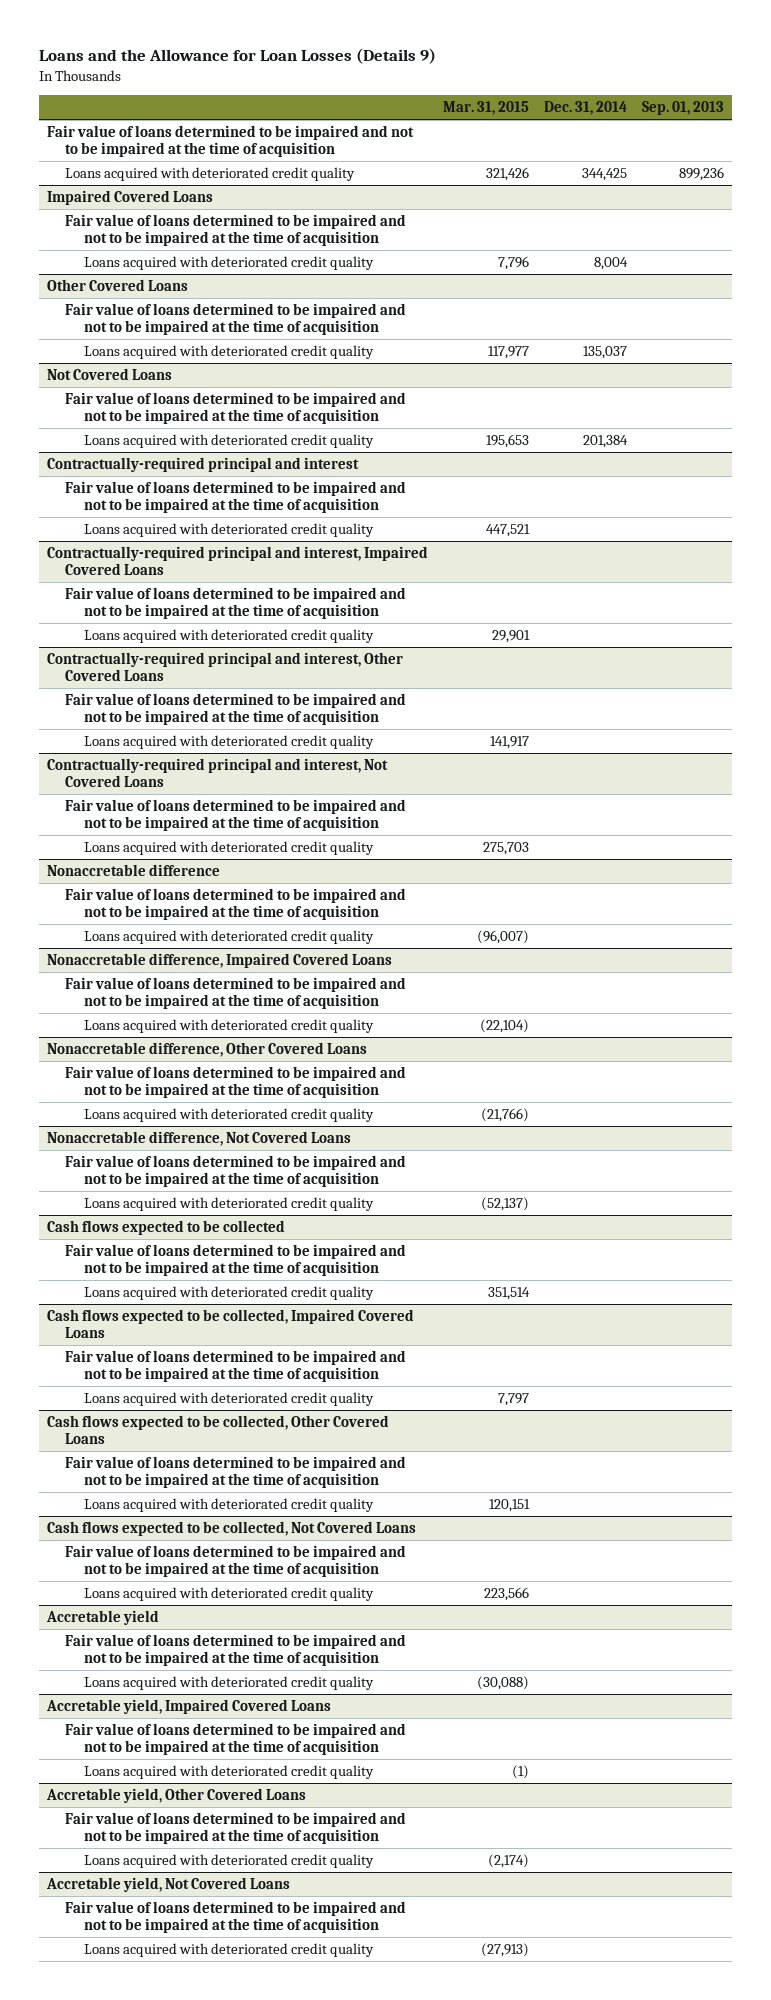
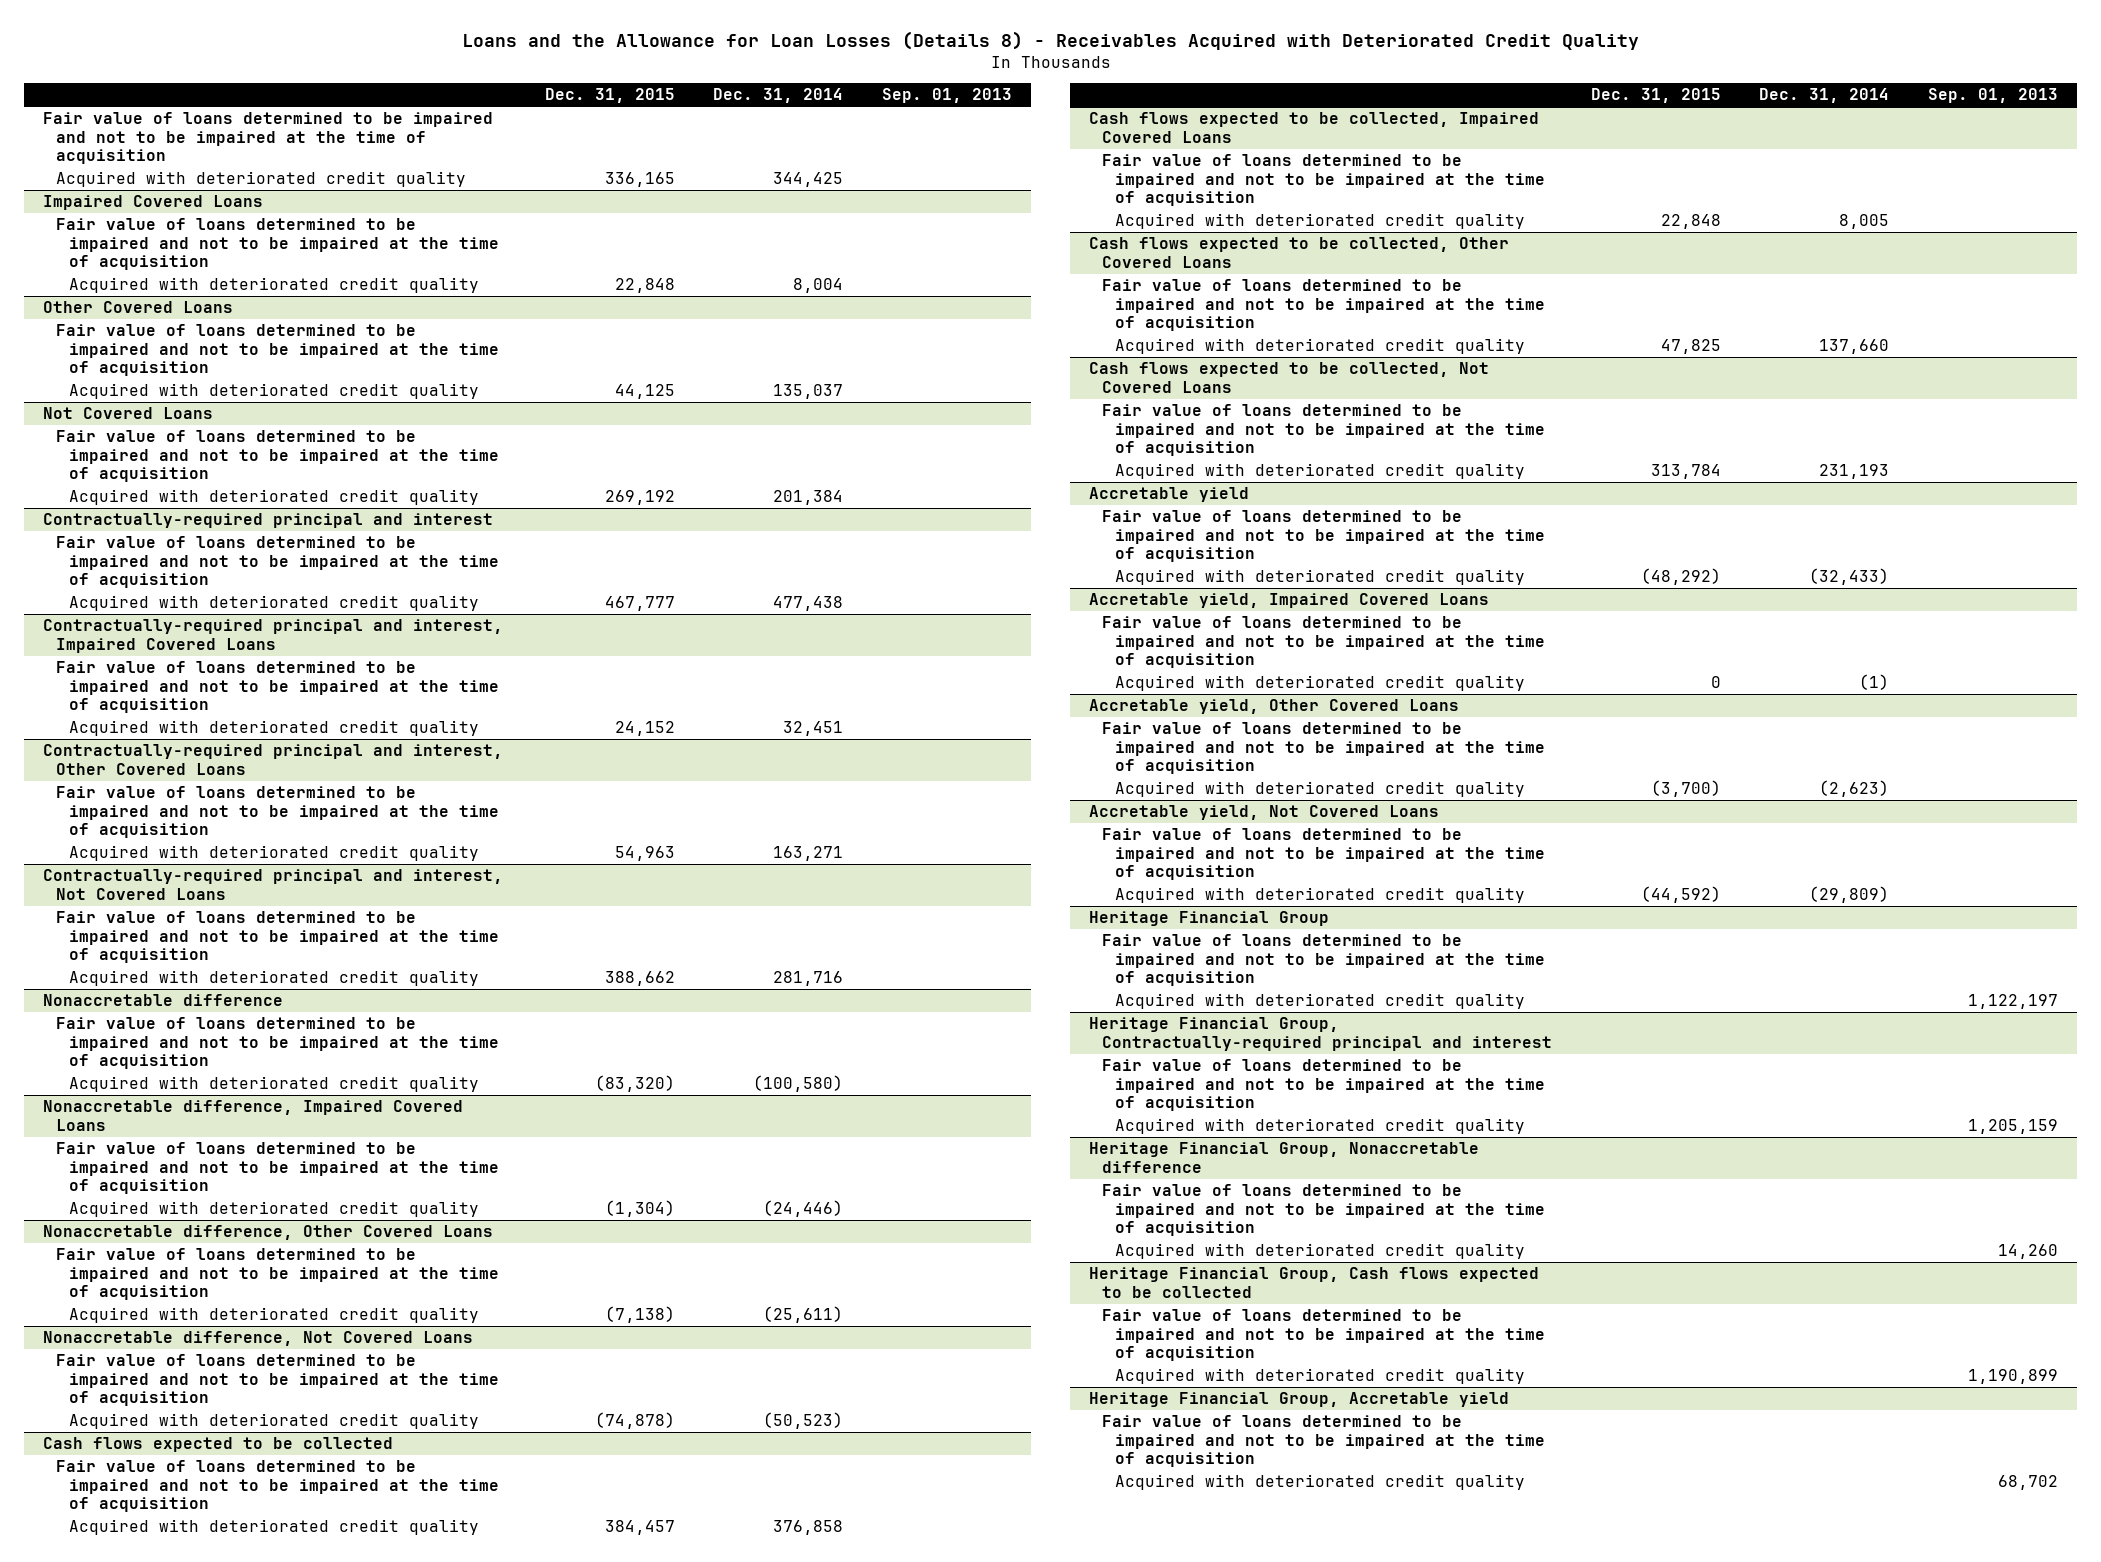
- Loans and the Allowance for Loan Losses (Details 9)
+ Loans and the Allowance for Loan Losses (Details 8) - Receivables Acquired with Deteriorated Credit Quality
- | Mar. 31, 2015 | Dec. 31, 2014 | Sep. 01, 2013
+ | Dec. 31, 2015 | Dec. 31, 2014 | Sep. 01, 2013
- Loans acquired with deteriorated credit quality | 321,426 | 344,425 | 899,236
+ Acquired with deteriorated credit quality | 336,165 | 344,425 |
@ Impaired Covered Loans
- Loans acquired with deteriorated credit quality | 7,796 | 8,004 |
+ Acquired with deteriorated credit quality | 22,848 | 8,004 |
@ Other Covered Loans
- Loans acquired with deteriorated credit quality | 117,977 | 135,037 |
+ Acquired with deteriorated credit quality | 44,125 | 135,037 |
@ Not Covered Loans
- Loans acquired with deteriorated credit quality | 195,653 | 201,384 |
+ Acquired with deteriorated credit quality | 269,192 | 201,384 |
@ Contractually-required principal and interest
- Loans acquired with deteriorated credit quality | 447,521 | |
+ Acquired with deteriorated credit quality | 467,777 | 477,438 |
@ Contractually-required principal and interest, Impaired Covered Loans
- Loans acquired with deteriorated credit quality | 29,901 | |
+ Acquired with deteriorated credit quality | 24,152 | 32,451 |
@ Contractually-required principal and interest, Other Covered Loans
- Loans acquired with deteriorated credit quality | 141,917 | |
+ Acquired with deteriorated credit quality | 54,963 | 163,271 |
@ Contractually-required principal and interest, Not Covered Loans
- Loans acquired with deteriorated credit quality | 275,703 | |
+ Acquired with deteriorated credit quality | 388,662 | 281,716 |
@ Nonaccretable difference
- Loans acquired with deteriorated credit quality | (96,007) | |
+ Acquired with deteriorated credit quality | (83,320) | (100,580) |
@ Nonaccretable difference, Impaired Covered Loans
- Loans acquired with deteriorated credit quality | (22,104) | |
+ Acquired with deteriorated credit quality | (1,304) | (24,446) |
@ Nonaccretable difference, Other Covered Loans
- Loans acquired with deteriorated credit quality | (21,766) | |
+ Acquired with deteriorated credit quality | (7,138) | (25,611) |
@ Nonaccretable difference, Not Covered Loans
- Loans acquired with deteriorated credit quality | (52,137) | |
+ Acquired with deteriorated credit quality | (74,878) | (50,523) |
@ Cash flows expected to be collected
- Loans acquired with deteriorated credit quality | 351,514 | |
+ Acquired with deteriorated credit quality | 384,457 | 376,858 |
@ Cash flows expected to be collected, Impaired Covered Loans
- Loans acquired with deteriorated credit quality | 7,797 | |
+ Acquired with deteriorated credit quality | 22,848 | 8,005 |
@ Cash flows expected to be collected, Other Covered Loans
- Loans acquired with deteriorated credit quality | 120,151 | |
+ Acquired with deteriorated credit quality | 47,825 | 137,660 |
@ Cash flows expected to be collected, Not Covered Loans
- Loans acquired with deteriorated credit quality | 223,566 | |
+ Acquired with deteriorated credit quality | 313,784 | 231,193 |
@ Accretable yield
- Loans acquired with deteriorated credit quality | (30,088) | |
+ Acquired with deteriorated credit quality | (48,292) | (32,433) |
@ Accretable yield, Impaired Covered Loans
- Loans acquired with deteriorated credit quality | (1) | |
+ Acquired with deteriorated credit quality | 0 | (1) |
@ Accretable yield, Other Covered Loans
- Loans acquired with deteriorated credit quality | (2,174) | |
+ Acquired with deteriorated credit quality | (3,700) | (2,623) |
@ Accretable yield, Not Covered Loans
- Loans acquired with deteriorated credit quality | (27,913) | |
+ Acquired with deteriorated credit quality | (44,592) | (29,809) |
+ Heritage Financial Group
+ Fair value of loans determined to be impaired and not to be impaired at the time of acquisition
+ Acquired with deteriorated credit quality | | | 1,122,197
+ Heritage Financial Group, Contractually-required principal and interest
+ Fair value of loans determined to be impaired and not to be impaired at the time of acquisition
+ Acquired with deteriorated credit quality | | | 1,205,159
+ Heritage Financial Group, Nonaccretable difference
+ Fair value of loans determined to be impaired and not to be impaired at the time of acquisition
+ Acquired with deteriorated credit quality | | | 14,260
+ Heritage Financial Group, Cash flows expected to be collected
+ Fair value of loans determined to be impaired and not to be impaired at the time of acquisition
+ Acquired with deteriorated credit quality | | | 1,190,899
+ Heritage Financial Group, Accretable yield
+ Fair value of loans determined to be impaired and not to be impaired at the time of acquisition
+ Acquired with deteriorated credit quality | | | 68,702

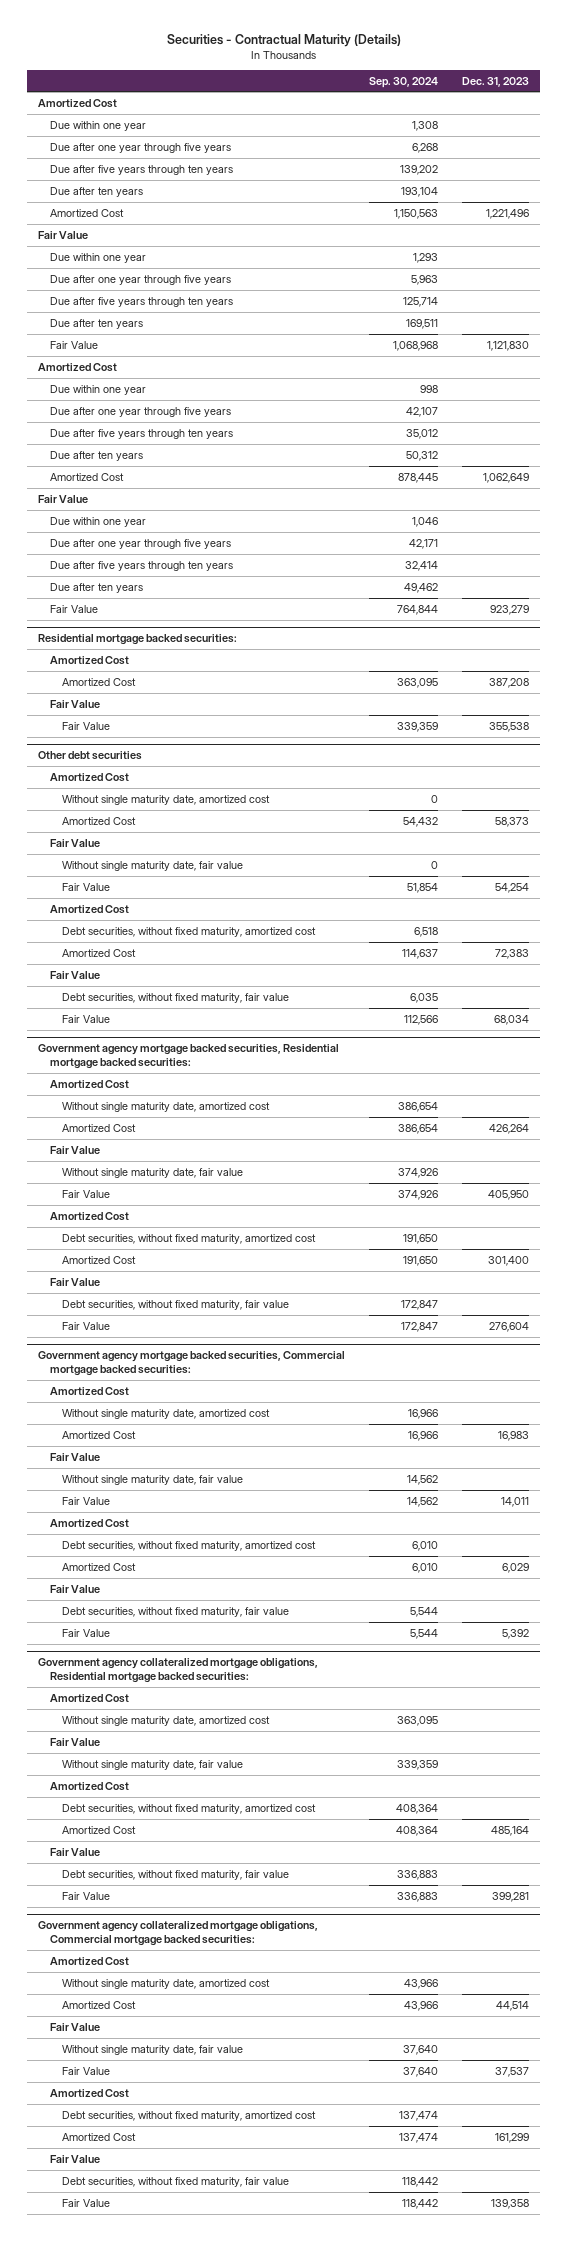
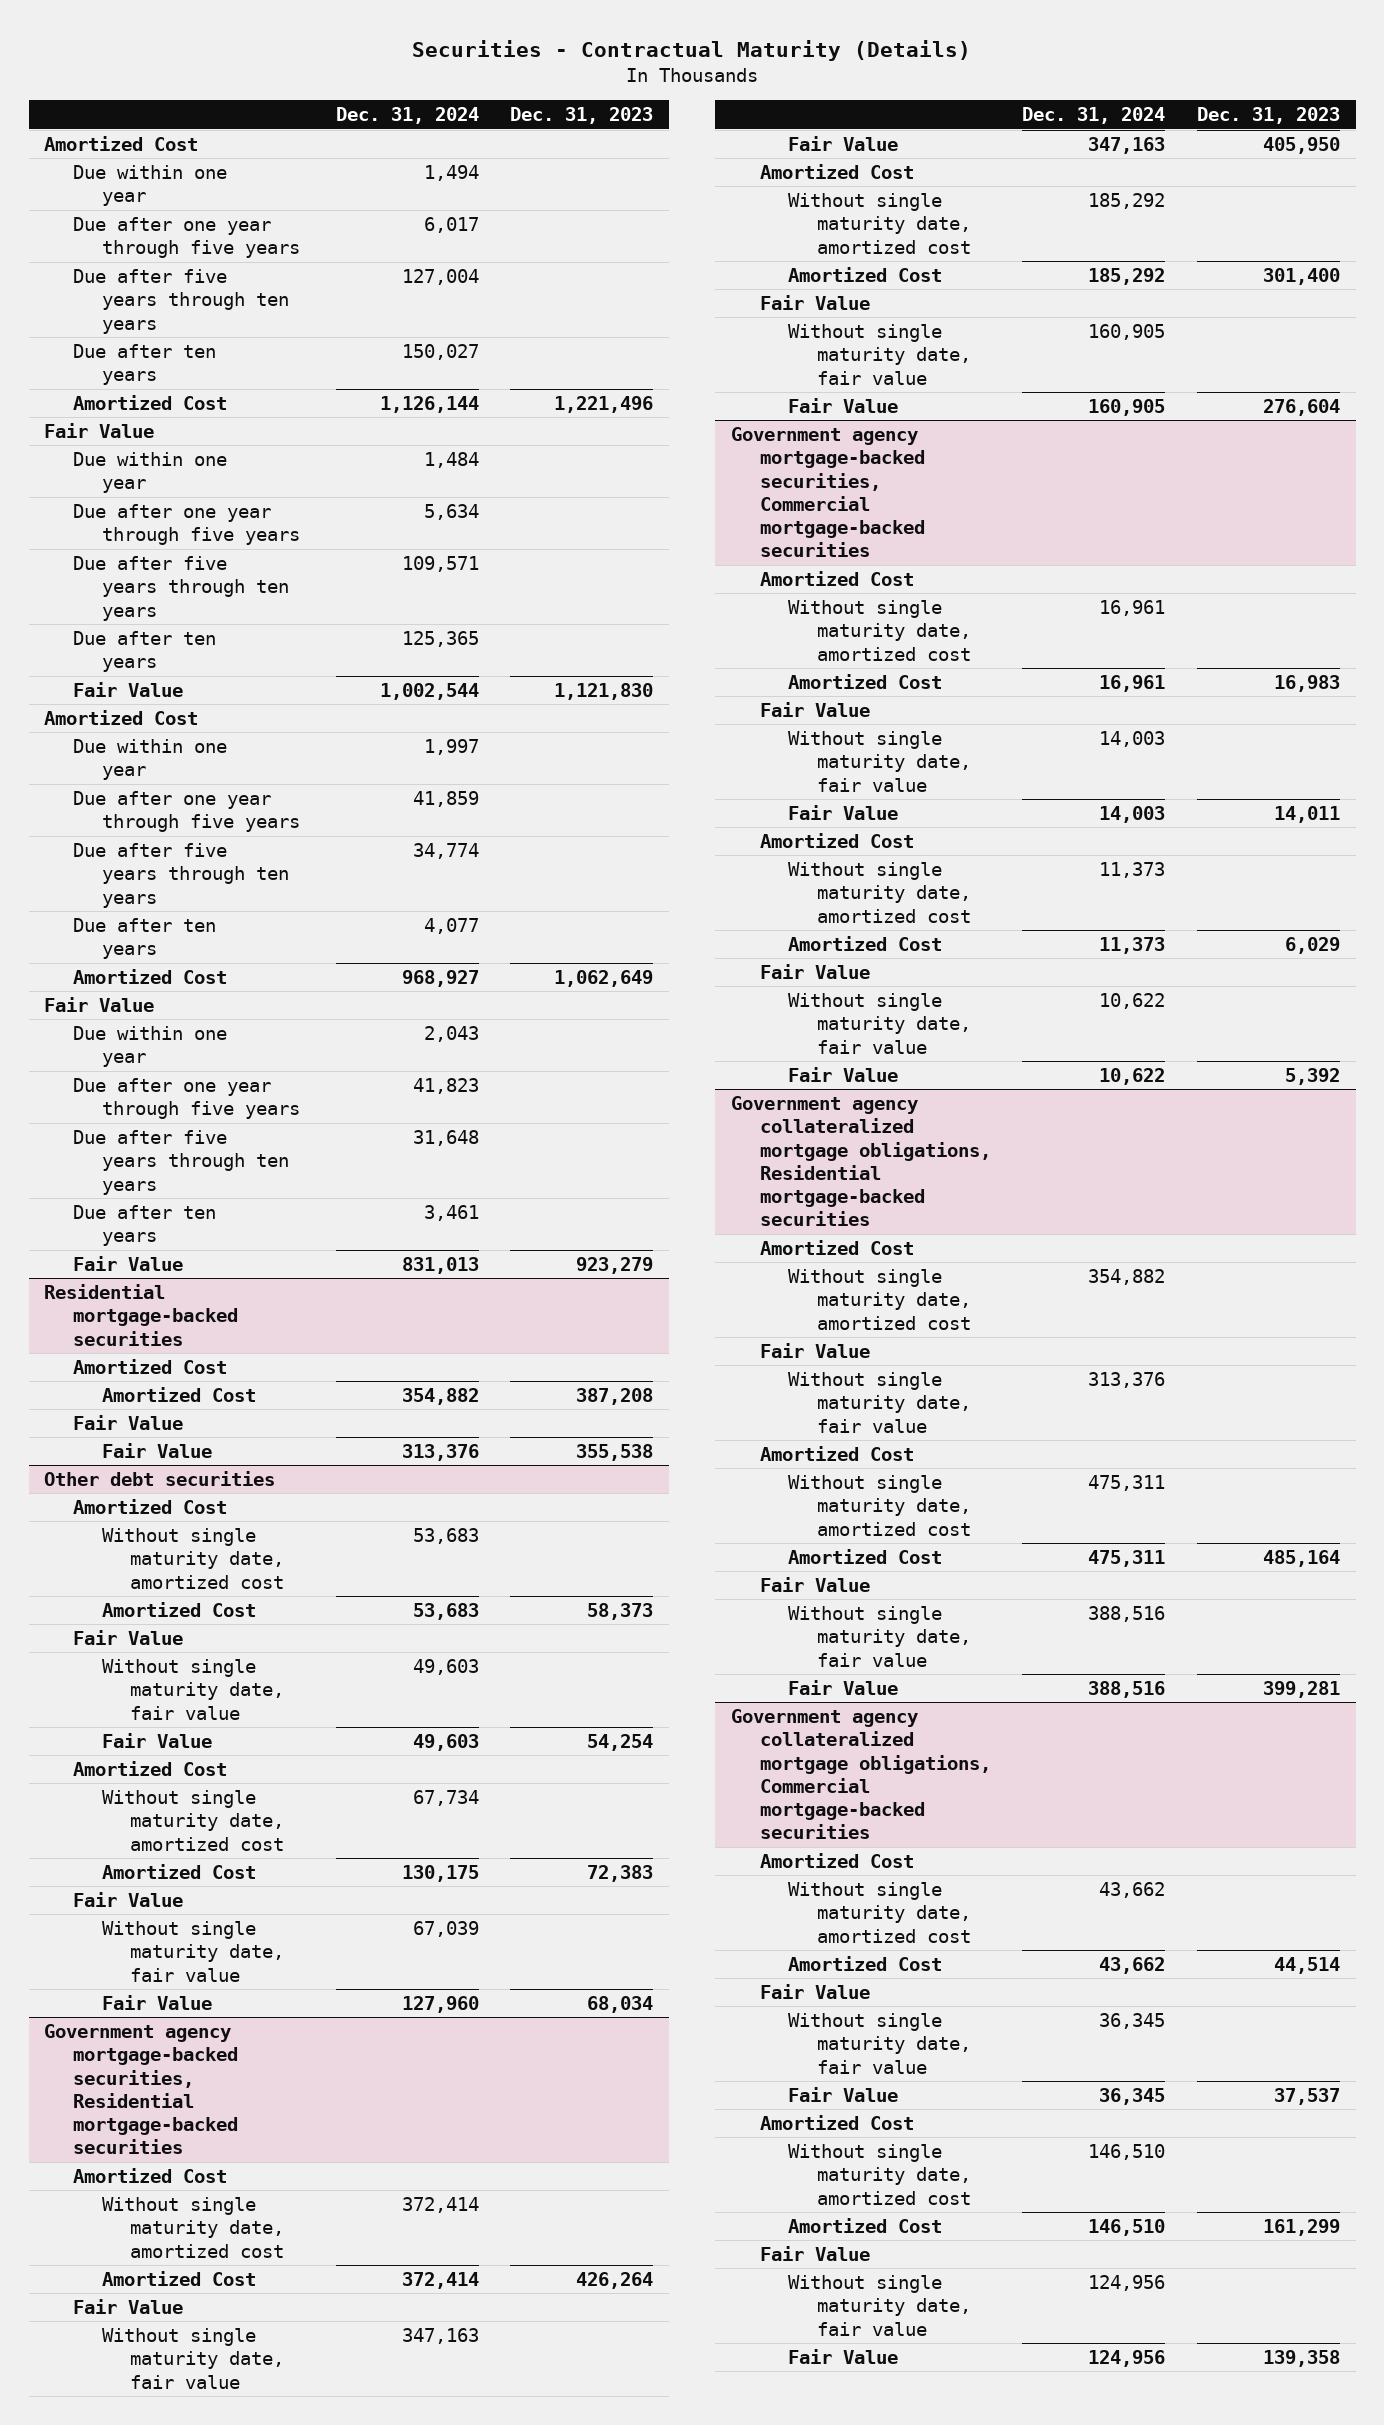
- | Sep. 30, 2024 | Dec. 31, 2023
+ | Dec. 31, 2024 | Dec. 31, 2023
- Residential mortgage backed securities:
+ Residential mortgage-backed securities
@ Other debt securities
- Debt securities, without fixed maturity, amortized cost | 6,518 |
+ Without single maturity date, amortized cost | 67,734 |
- Debt securities, without fixed maturity, fair value | 6,035 |
+ Without single maturity date, fair value | 67,039 |
- Government agency mortgage backed securities, Residential mortgage backed securities:
+ Government agency mortgage-backed securities, Residential mortgage-backed securities
- Debt securities, without fixed maturity, amortized cost | 191,650 |
+ Without single maturity date, amortized cost | 185,292 |
- Debt securities, without fixed maturity, fair value | 172,847 |
+ Without single maturity date, fair value | 160,905 |
- Government agency mortgage backed securities, Commercial mortgage backed securities:
+ Government agency mortgage-backed securities, Commercial mortgage-backed securities
- Debt securities, without fixed maturity, amortized cost | 6,010 |
+ Without single maturity date, amortized cost | 11,373 |
- Debt securities, without fixed maturity, fair value | 5,544 |
+ Without single maturity date, fair value | 10,622 |
- Government agency collateralized mortgage obligations, Residential mortgage backed securities:
+ Government agency collateralized mortgage obligations, Residential mortgage-backed securities
- Debt securities, without fixed maturity, amortized cost | 408,364 |
+ Without single maturity date, amortized cost | 475,311 |
- Debt securities, without fixed maturity, fair value | 336,883 |
+ Without single maturity date, fair value | 388,516 |
- Government agency collateralized mortgage obligations, Commercial mortgage backed securities:
+ Government agency collateralized mortgage obligations, Commercial mortgage-backed securities
- Debt securities, without fixed maturity, amortized cost | 137,474 |
+ Without single maturity date, amortized cost | 146,510 |
- Debt securities, without fixed maturity, fair value | 118,442 |
+ Without single maturity date, fair value | 124,956 |

